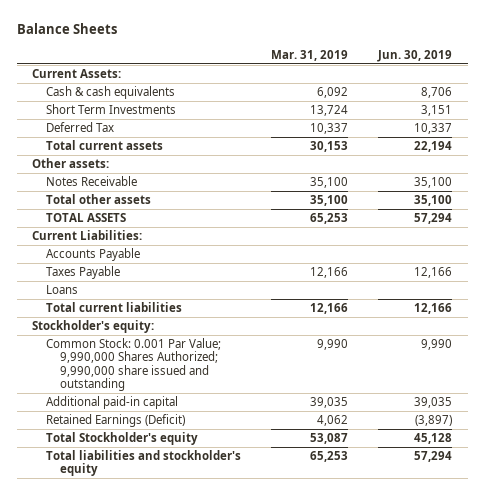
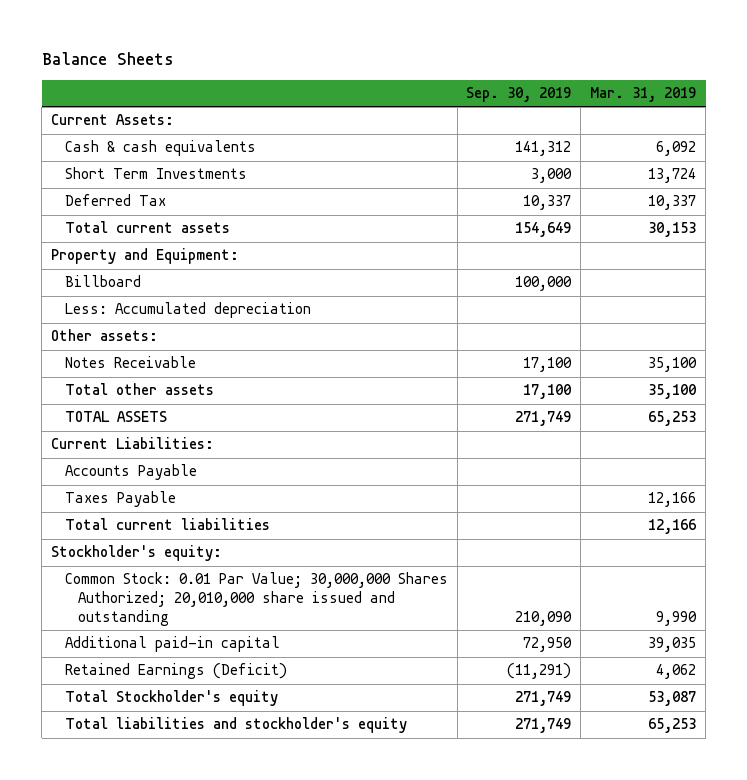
- | Mar. 31, 2019 | Jun. 30, 2019
+ | Sep. 30, 2019 | Mar. 31, 2019
+ Property and Equipment:
+ Billboard | 100,000 |
+ Less: Accumulated depreciation
- Loans
- Common Stock: 0.001 Par Value; 9,990,000 Shares Authorized; 9,990,000 share issued and outstanding | 9,990 | 9,990
+ Common Stock: 0.01 Par Value; 30,000,000 Shares Authorized; 20,010,000 share issued and outstanding | 210,090 | 9,990

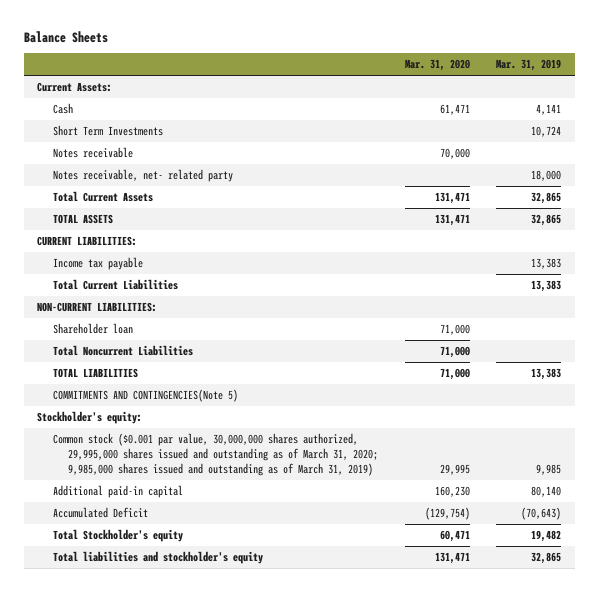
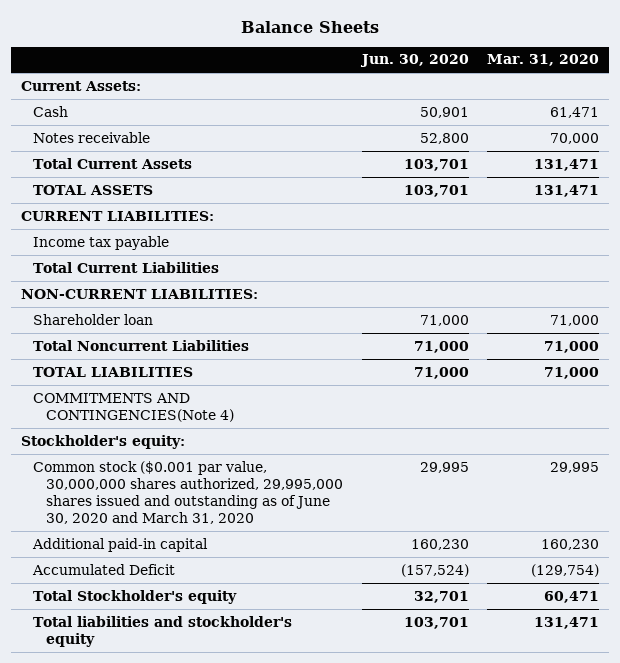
- | Mar. 31, 2020 | Mar. 31, 2019
+ | Jun. 30, 2020 | Mar. 31, 2020
- Short Term Investments | | 10,724
- Notes receivable, net- related party | | 18,000
- COMMITMENTS AND CONTINGENCIES(Note 5)
+ COMMITMENTS AND CONTINGENCIES(Note 4)
- Common stock ($0.001 par value, 30,000,000 shares authorized, 29,995,000 shares issued and outstanding as of March 31, 2020; 9,985,000 shares issued and outstanding as of March 31, 2019) | 29,995 | 9,985
+ Common stock ($0.001 par value, 30,000,000 shares authorized, 29,995,000 shares issued and outstanding as of June 30, 2020 and March 31, 2020 | 29,995 | 29,995

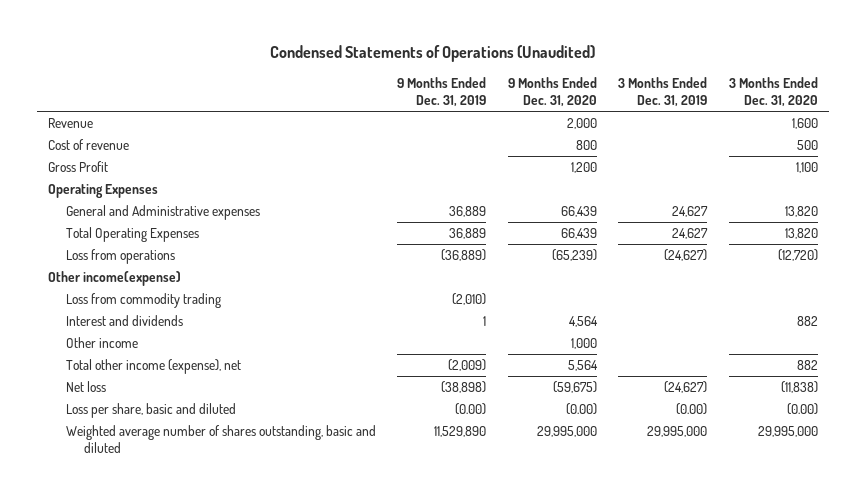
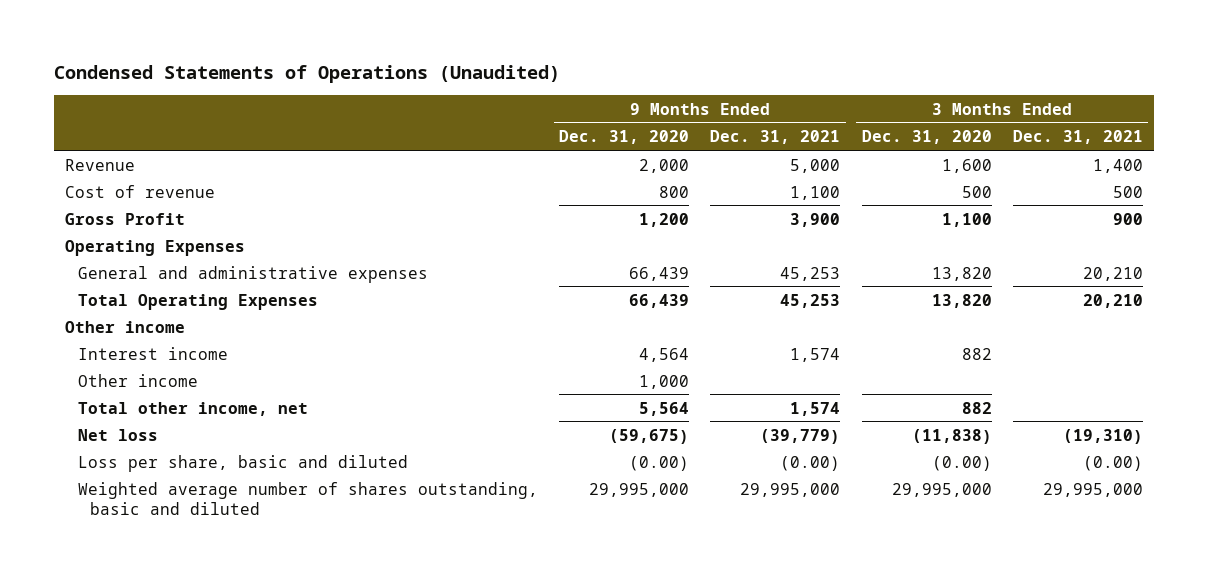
- | 9 Months Ended Dec. 31, 2019 | 9 Months Ended Dec. 31, 2020 | 3 Months Ended Dec. 31, 2019 | 3 Months Ended Dec. 31, 2020
+ | 9 Months Ended Dec. 31, 2020 | 9 Months Ended Dec. 31, 2021 | 3 Months Ended Dec. 31, 2020 | 3 Months Ended Dec. 31, 2021
- General and Administrative expenses | 36,889 | 66,439 | 24,627 | 13,820
+ General and administrative expenses | 66,439 | 45,253 | 13,820 | 20,210
- Loss from operations | (36,889) | (65,239) | (24,627) | (12,720)
- Other income(expense)
- Loss from commodity trading | (2,010) | | |
- Interest and dividends | 1 | 4,564 | | 882
+ Other income
+ Interest income | 4,564 | 1,574 | 882 |
- Total other income (expense), net | (2,009) | 5,564 | | 882
+ Total other income, net | 5,564 | 1,574 | 882 |

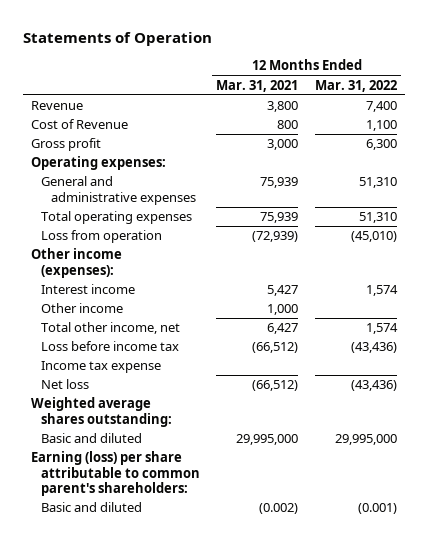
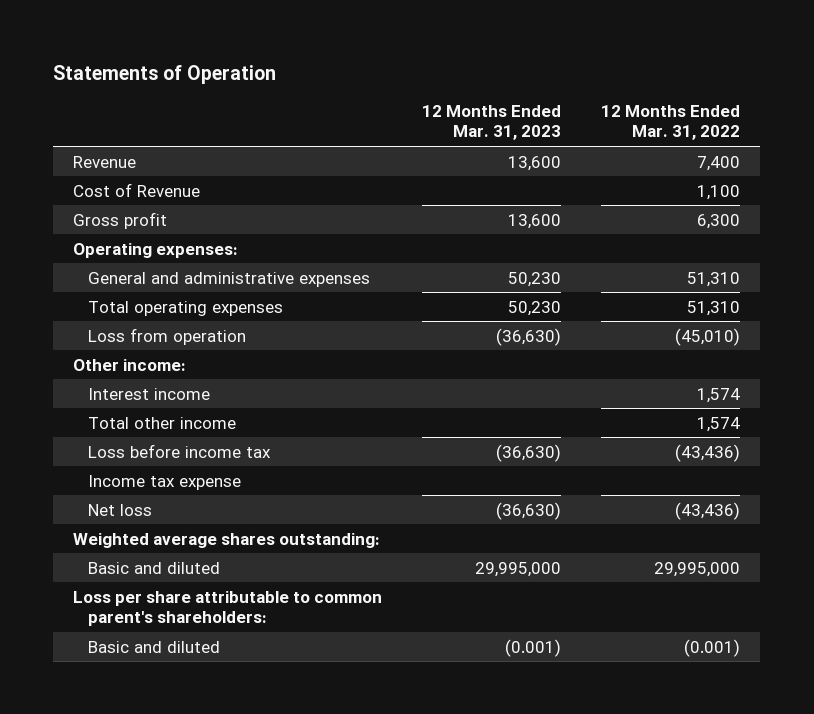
- | 12 Months Ended Mar. 31, 2021 | 12 Months Ended Mar. 31, 2022
+ | 12 Months Ended Mar. 31, 2023 | 12 Months Ended Mar. 31, 2022
- Other income (expenses):
+ Other income:
- Other income | 1,000 |
- Total other income, net | 6,427 | 1,574
+ Total other income | | 1,574
- Earning (loss) per share attributable to common parent's shareholders:
+ Loss per share attributable to common parent's shareholders:

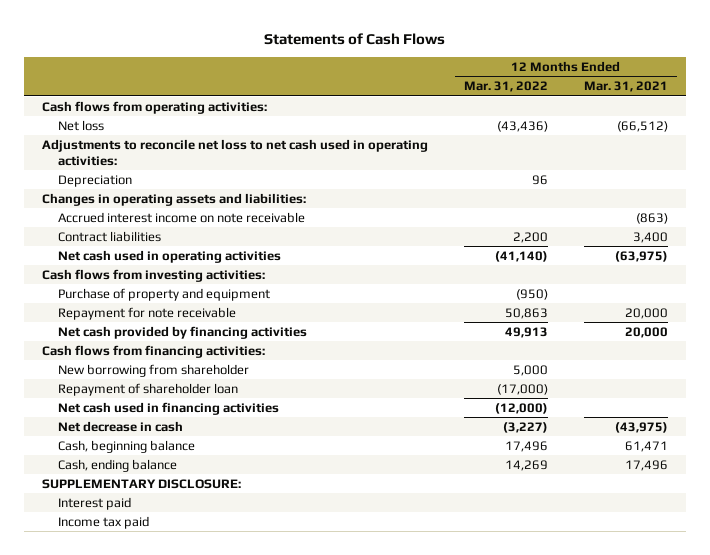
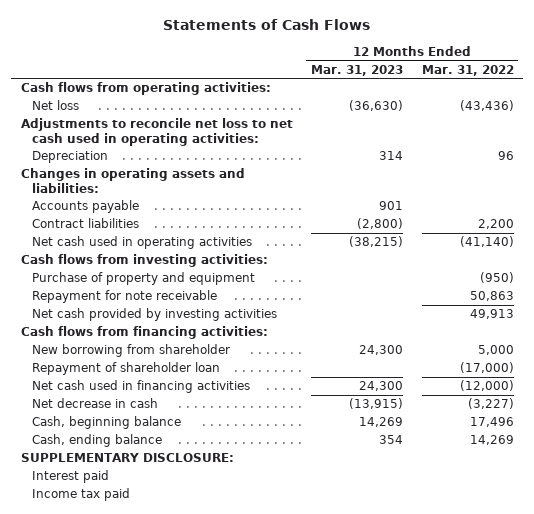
- | 12 Months Ended Mar. 31, 2022 | 12 Months Ended Mar. 31, 2021
+ | 12 Months Ended Mar. 31, 2023 | 12 Months Ended Mar. 31, 2022
- Accrued interest income on note receivable | | (863)
+ Accounts payable | 901 |
- Net cash provided by financing activities | 49,913 | 20,000
+ Net cash provided by investing activities | | 49,913

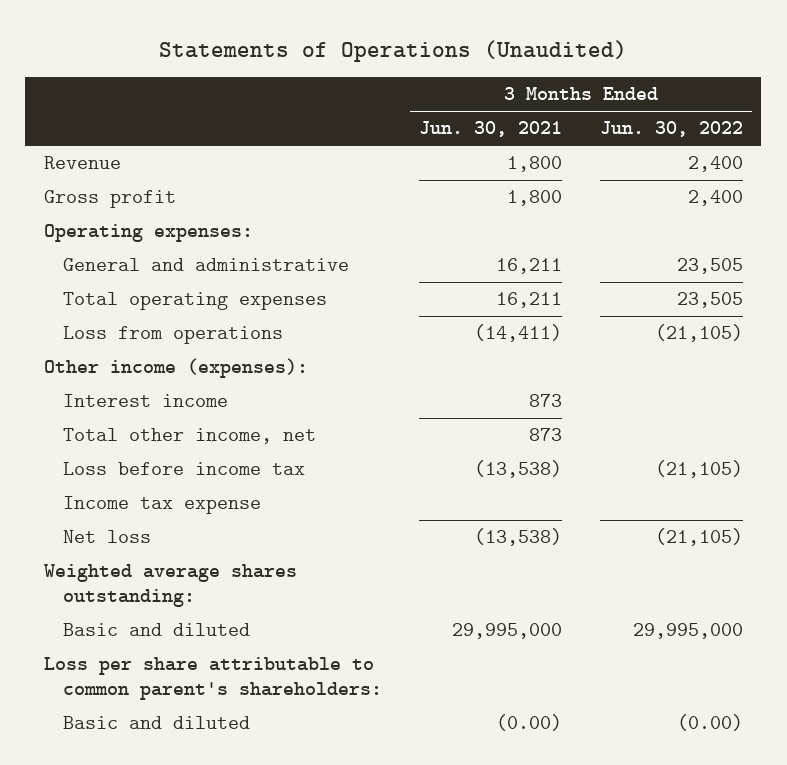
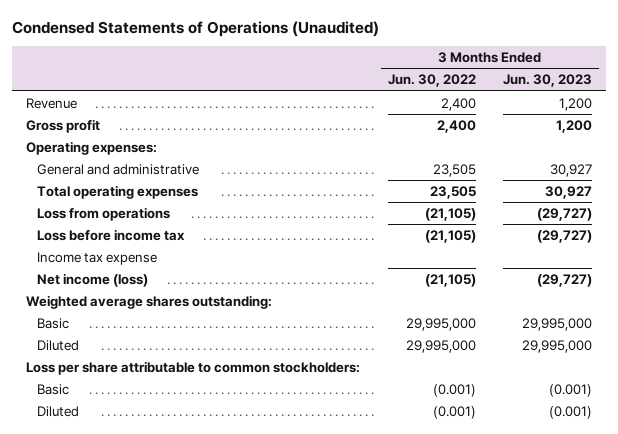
- Statements of Operations (Unaudited)
+ Condensed Statements of Operations (Unaudited)
- | 3 Months Ended Jun. 30, 2021 | 3 Months Ended Jun. 30, 2022
+ | 3 Months Ended Jun. 30, 2022 | 3 Months Ended Jun. 30, 2023
- Other income (expenses):
- Interest income | 873 |
- Total other income, net | 873 |
- Net loss | (13,538) | (21,105)
+ Net income (loss) | (21,105) | (29,727)
- Basic and diluted | 29,995,000 | 29,995,000
- Loss per share attributable to common parent's shareholders:
- Basic and diluted | (0.00) | (0.00)
+ Basic | 29,995,000 | 29,995,000
+ Diluted | 29,995,000 | 29,995,000
+ Loss per share attributable to common stockholders:
+ Basic | (0.001) | (0.001)
+ Diluted | (0.001) | (0.001)

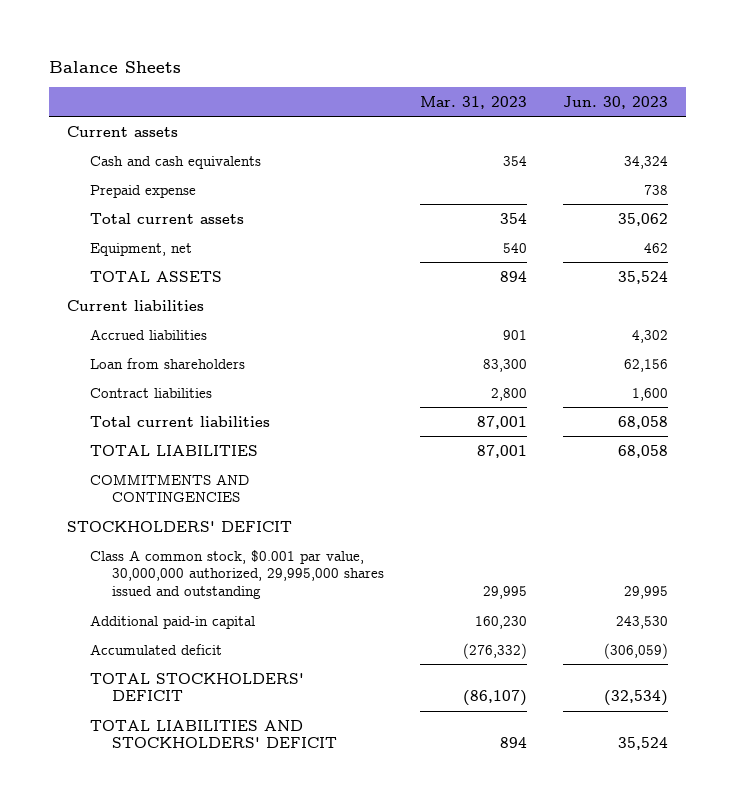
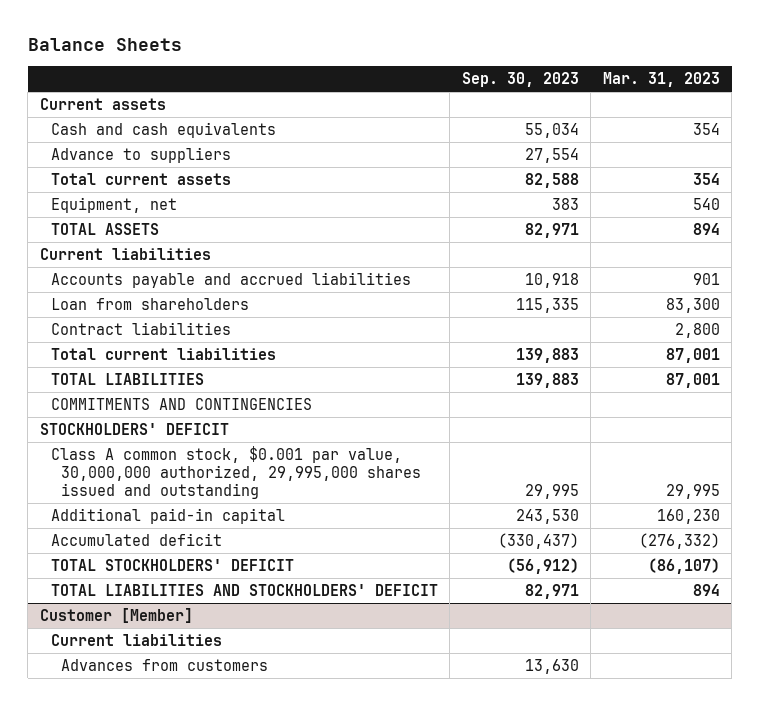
- | Mar. 31, 2023 | Jun. 30, 2023
+ | Sep. 30, 2023 | Mar. 31, 2023
- Prepaid expense | | 738
+ Advance to suppliers | 27,554 |
- Accrued liabilities | 901 | 4,302
+ Accounts payable and accrued liabilities | 10,918 | 901
+ Customer [Member]
+ Current liabilities
+ Advances from customers | 13,630 |

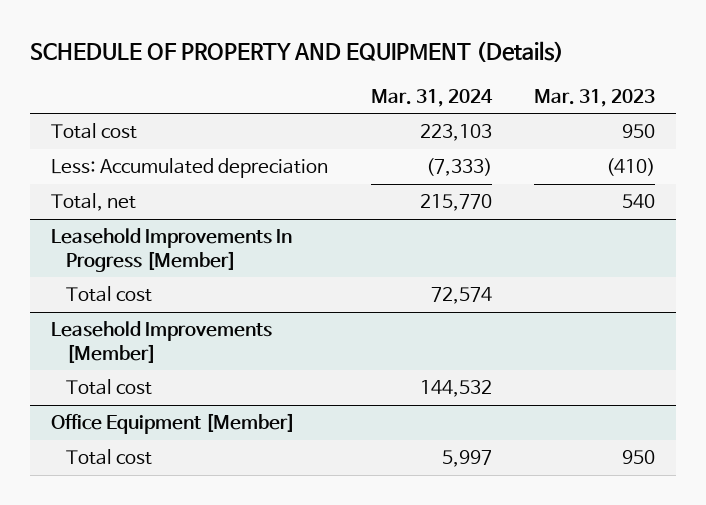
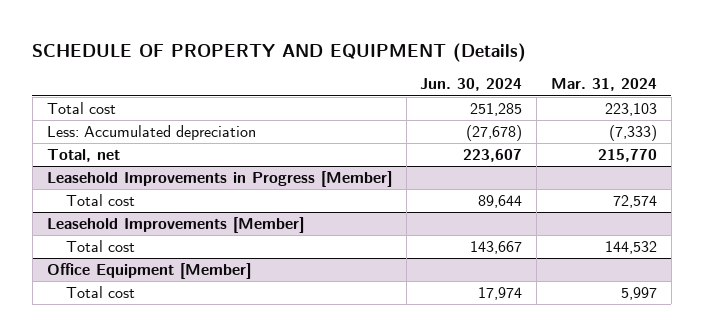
- | Mar. 31, 2024 | Mar. 31, 2023
+ | Jun. 30, 2024 | Mar. 31, 2024
- Leasehold Improvements In Progress [Member]
+ Leasehold Improvements in Progress [Member]

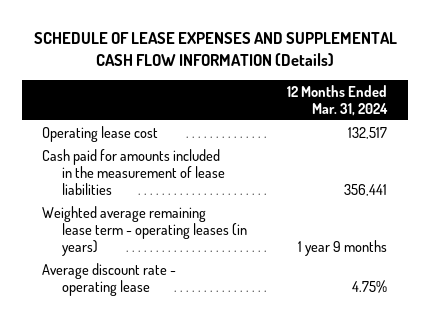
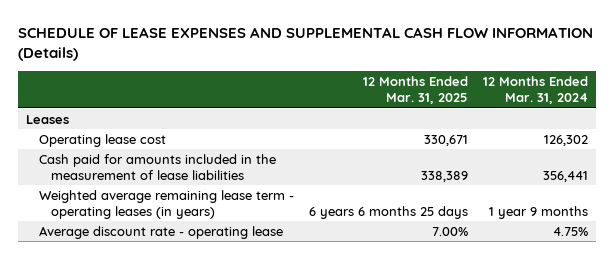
- | 12 Months Ended Mar. 31, 2024
+ | 12 Months Ended Mar. 31, 2025 | 12 Months Ended Mar. 31, 2024
- Operating lease cost | 132,517
+ Leases
+ Operating lease cost | 330,671 | 126,302

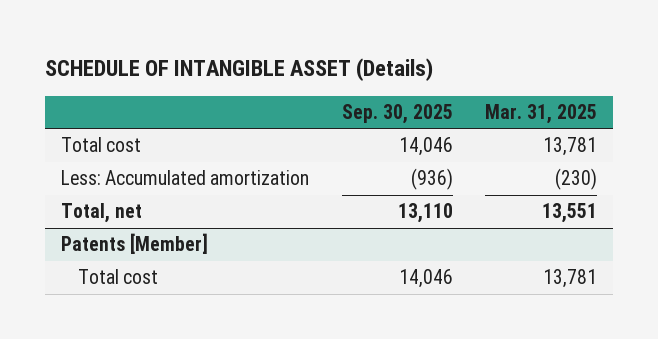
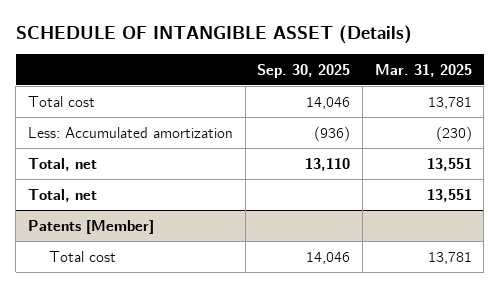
+ Total, net | | 13,551

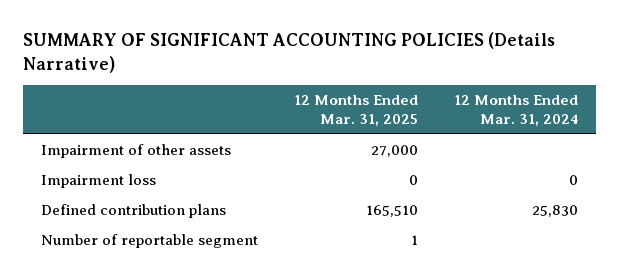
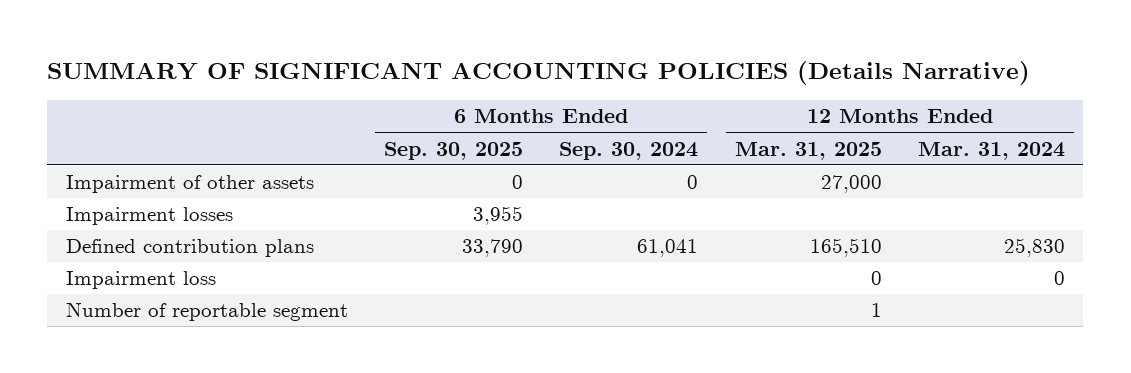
- | 12 Months Ended Mar. 31, 2025 | 12 Months Ended Mar. 31, 2024
+ | 6 Months Ended Sep. 30, 2025 | 6 Months Ended Sep. 30, 2024 | 12 Months Ended Mar. 31, 2025 | 12 Months Ended Mar. 31, 2024
+ Impairment losses | 3,955 | | |
moved down: Impairment loss | | | 0 | 0

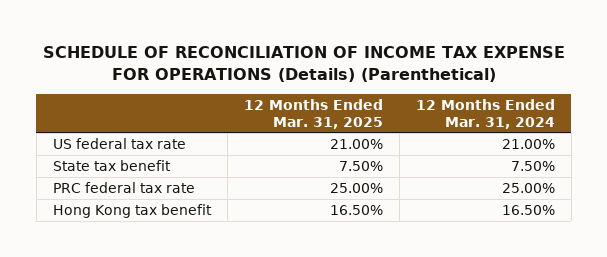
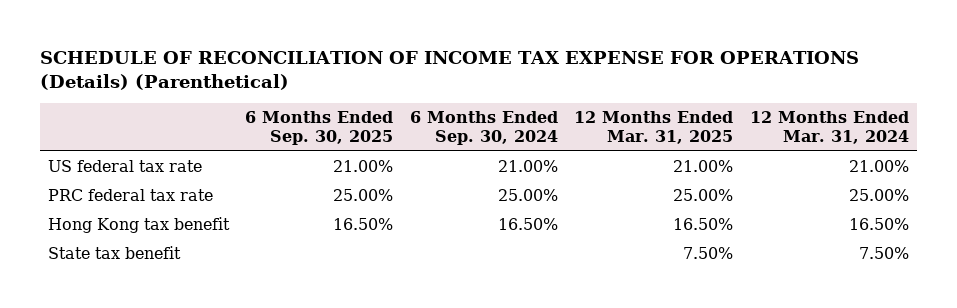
- | 12 Months Ended Mar. 31, 2025 | 12 Months Ended Mar. 31, 2024
+ | 6 Months Ended Sep. 30, 2025 | 6 Months Ended Sep. 30, 2024 | 12 Months Ended Mar. 31, 2025 | 12 Months Ended Mar. 31, 2024
moved down: State tax benefit | | | 7.50% | 7.50%

